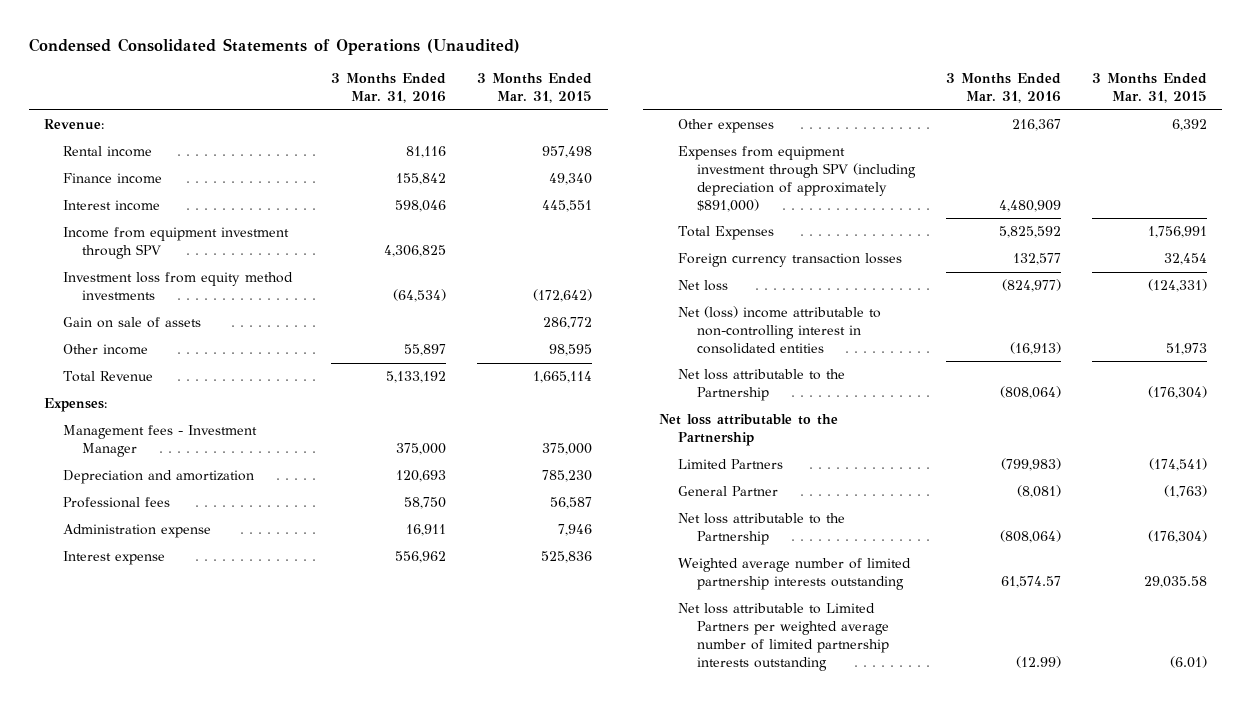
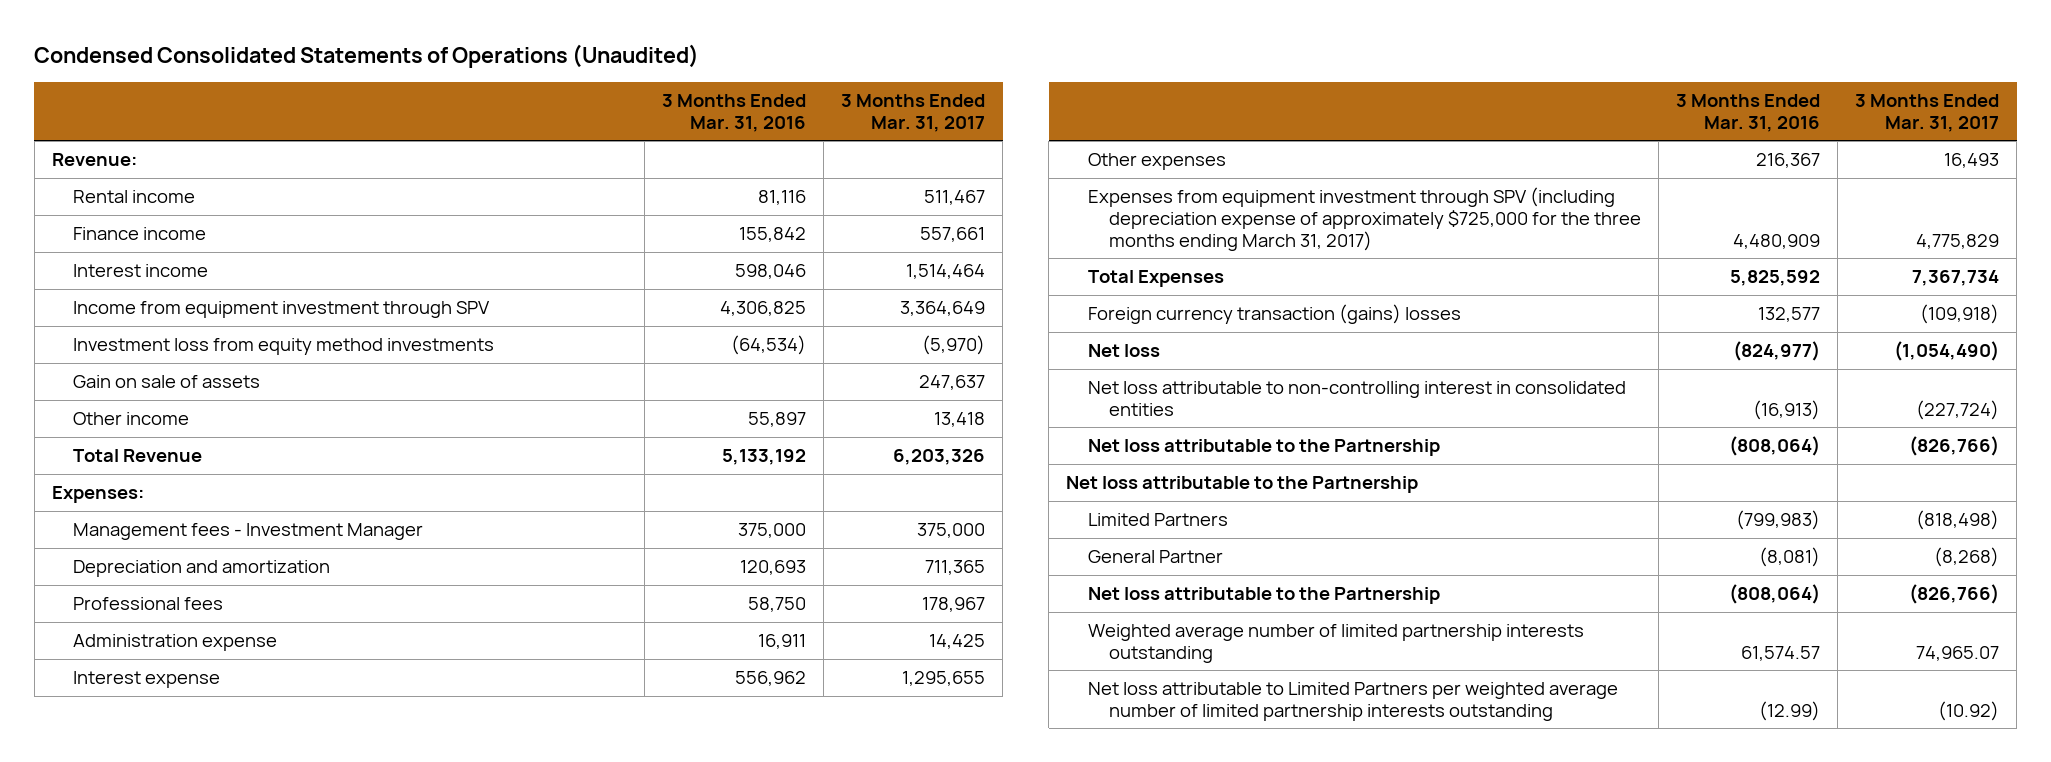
- | 3 Months Ended Mar. 31, 2016 | 3 Months Ended Mar. 31, 2015
+ | 3 Months Ended Mar. 31, 2016 | 3 Months Ended Mar. 31, 2017
- Expenses from equipment investment through SPV (including depreciation of approximately $891,000) | 4,480,909 |
+ Expenses from equipment investment through SPV (including depreciation expense of approximately $725,000 for the three months ending March 31, 2017) | 4,480,909 | 4,775,829
- Foreign currency transaction losses | 132,577 | 32,454
+ Foreign currency transaction (gains) losses | 132,577 | (109,918)
- Net (loss) income attributable to non-controlling interest in consolidated entities | (16,913) | 51,973
+ Net loss attributable to non-controlling interest in consolidated entities | (16,913) | (227,724)

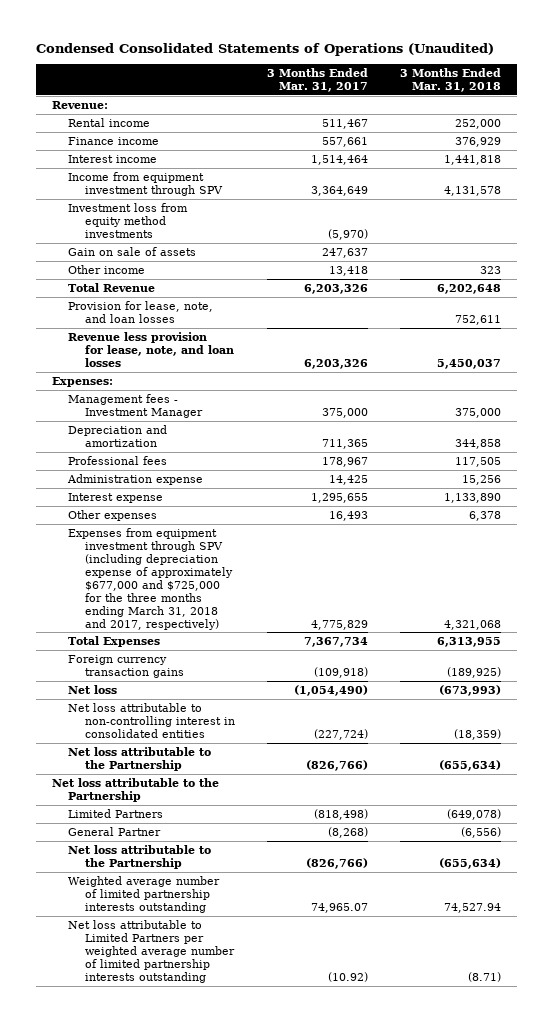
- | 3 Months Ended Mar. 31, 2016 | 3 Months Ended Mar. 31, 2017
+ | 3 Months Ended Mar. 31, 2017 | 3 Months Ended Mar. 31, 2018
+ Provision for lease, note, and loan losses | | 752,611
+ Revenue less provision for lease, note, and loan losses | 6,203,326 | 5,450,037
- Expenses from equipment investment through SPV (including depreciation expense of approximately $725,000 for the three months ending March 31, 2017) | 4,480,909 | 4,775,829
+ Expenses from equipment investment through SPV (including depreciation expense of approximately $677,000 and $725,000 for the three months ending March 31, 2018 and 2017, respectively) | 4,775,829 | 4,321,068
- Foreign currency transaction (gains) losses | 132,577 | (109,918)
+ Foreign currency transaction gains | (109,918) | (189,925)

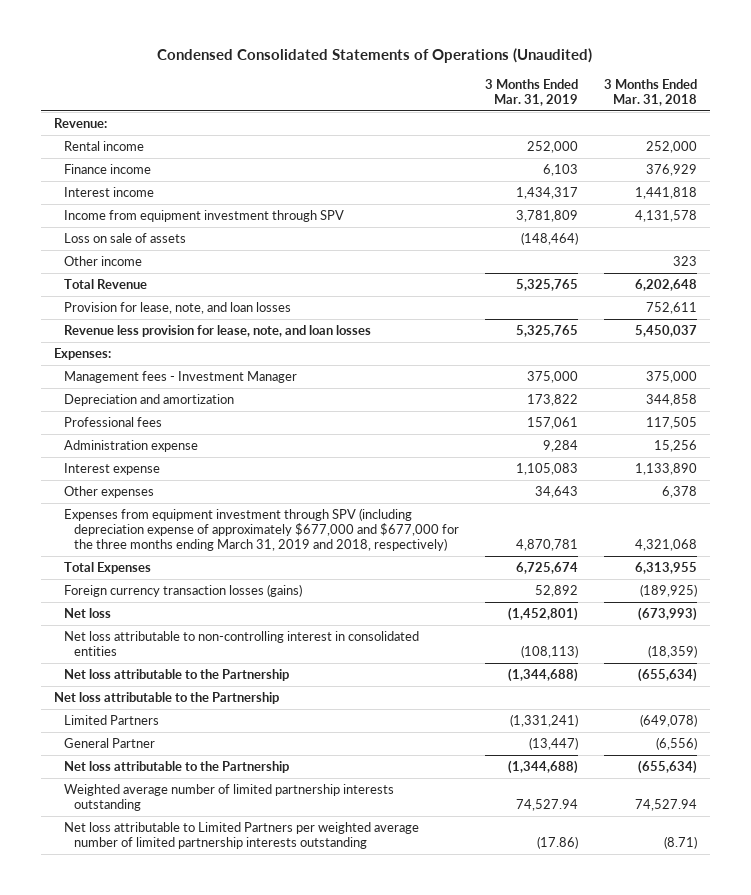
- | 3 Months Ended Mar. 31, 2017 | 3 Months Ended Mar. 31, 2018
+ | 3 Months Ended Mar. 31, 2019 | 3 Months Ended Mar. 31, 2018
- Investment loss from equity method investments | (5,970) |
- Gain on sale of assets | 247,637 |
+ Loss on sale of assets | (148,464) |
- Expenses from equipment investment through SPV (including depreciation expense of approximately $677,000 and $725,000 for the three months ending March 31, 2018 and 2017, respectively) | 4,775,829 | 4,321,068
+ Expenses from equipment investment through SPV (including depreciation expense of approximately $677,000 and $677,000 for the three months ending March 31, 2019 and 2018, respectively) | 4,870,781 | 4,321,068
- Foreign currency transaction gains | (109,918) | (189,925)
+ Foreign currency transaction losses (gains) | 52,892 | (189,925)

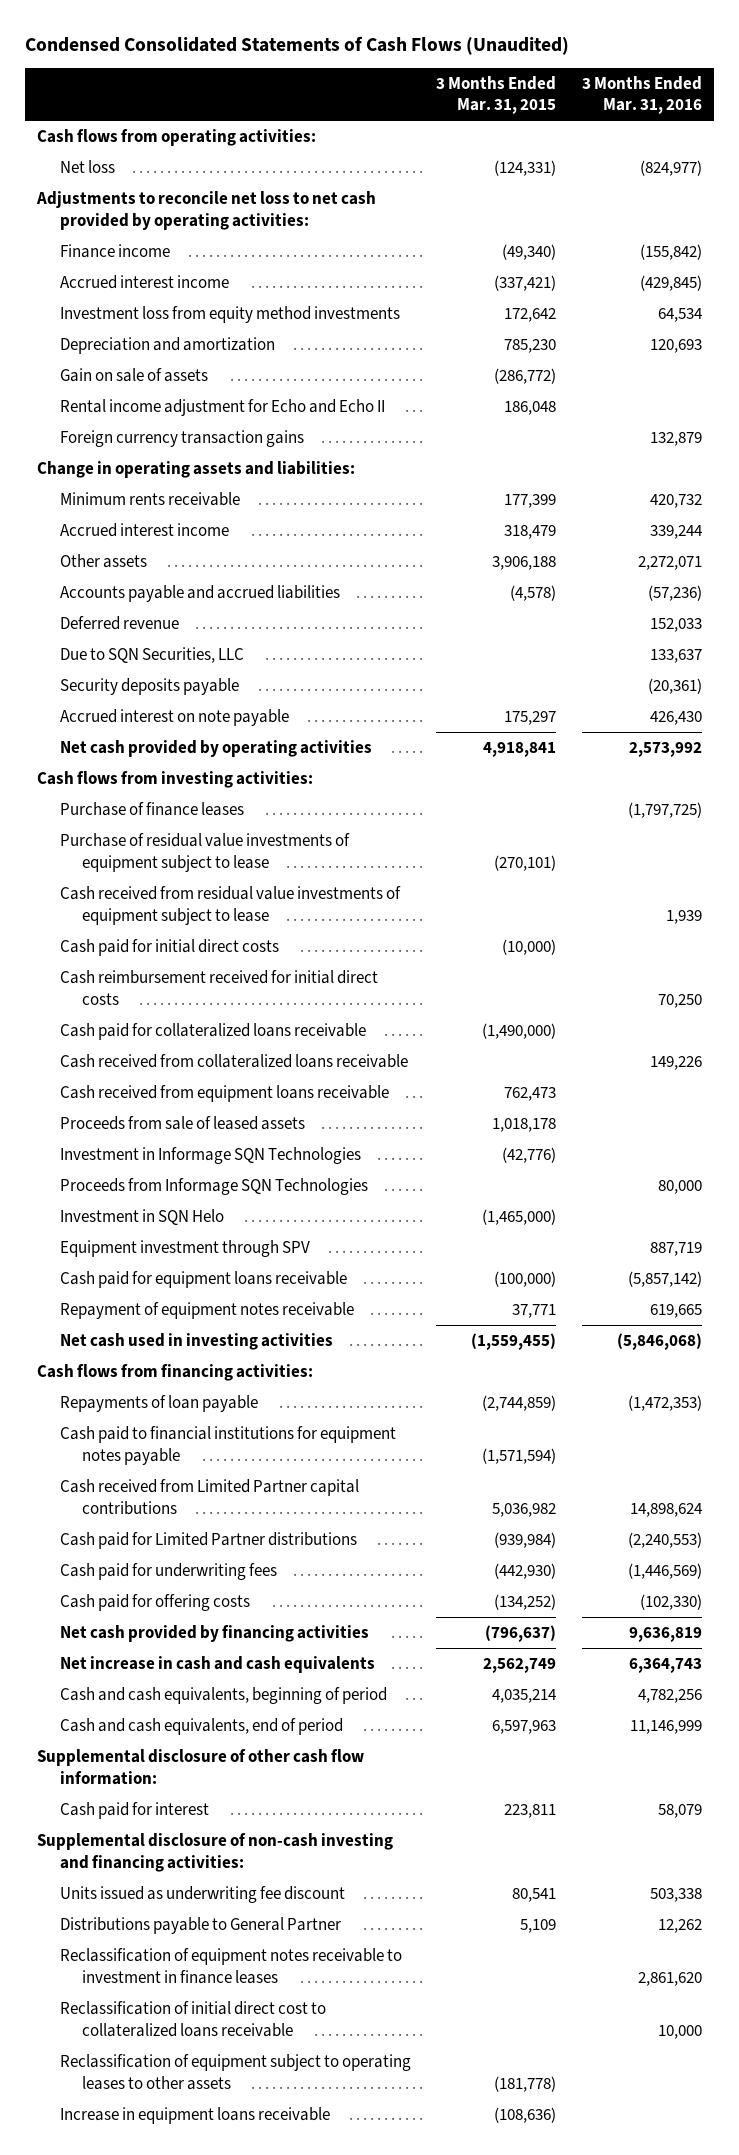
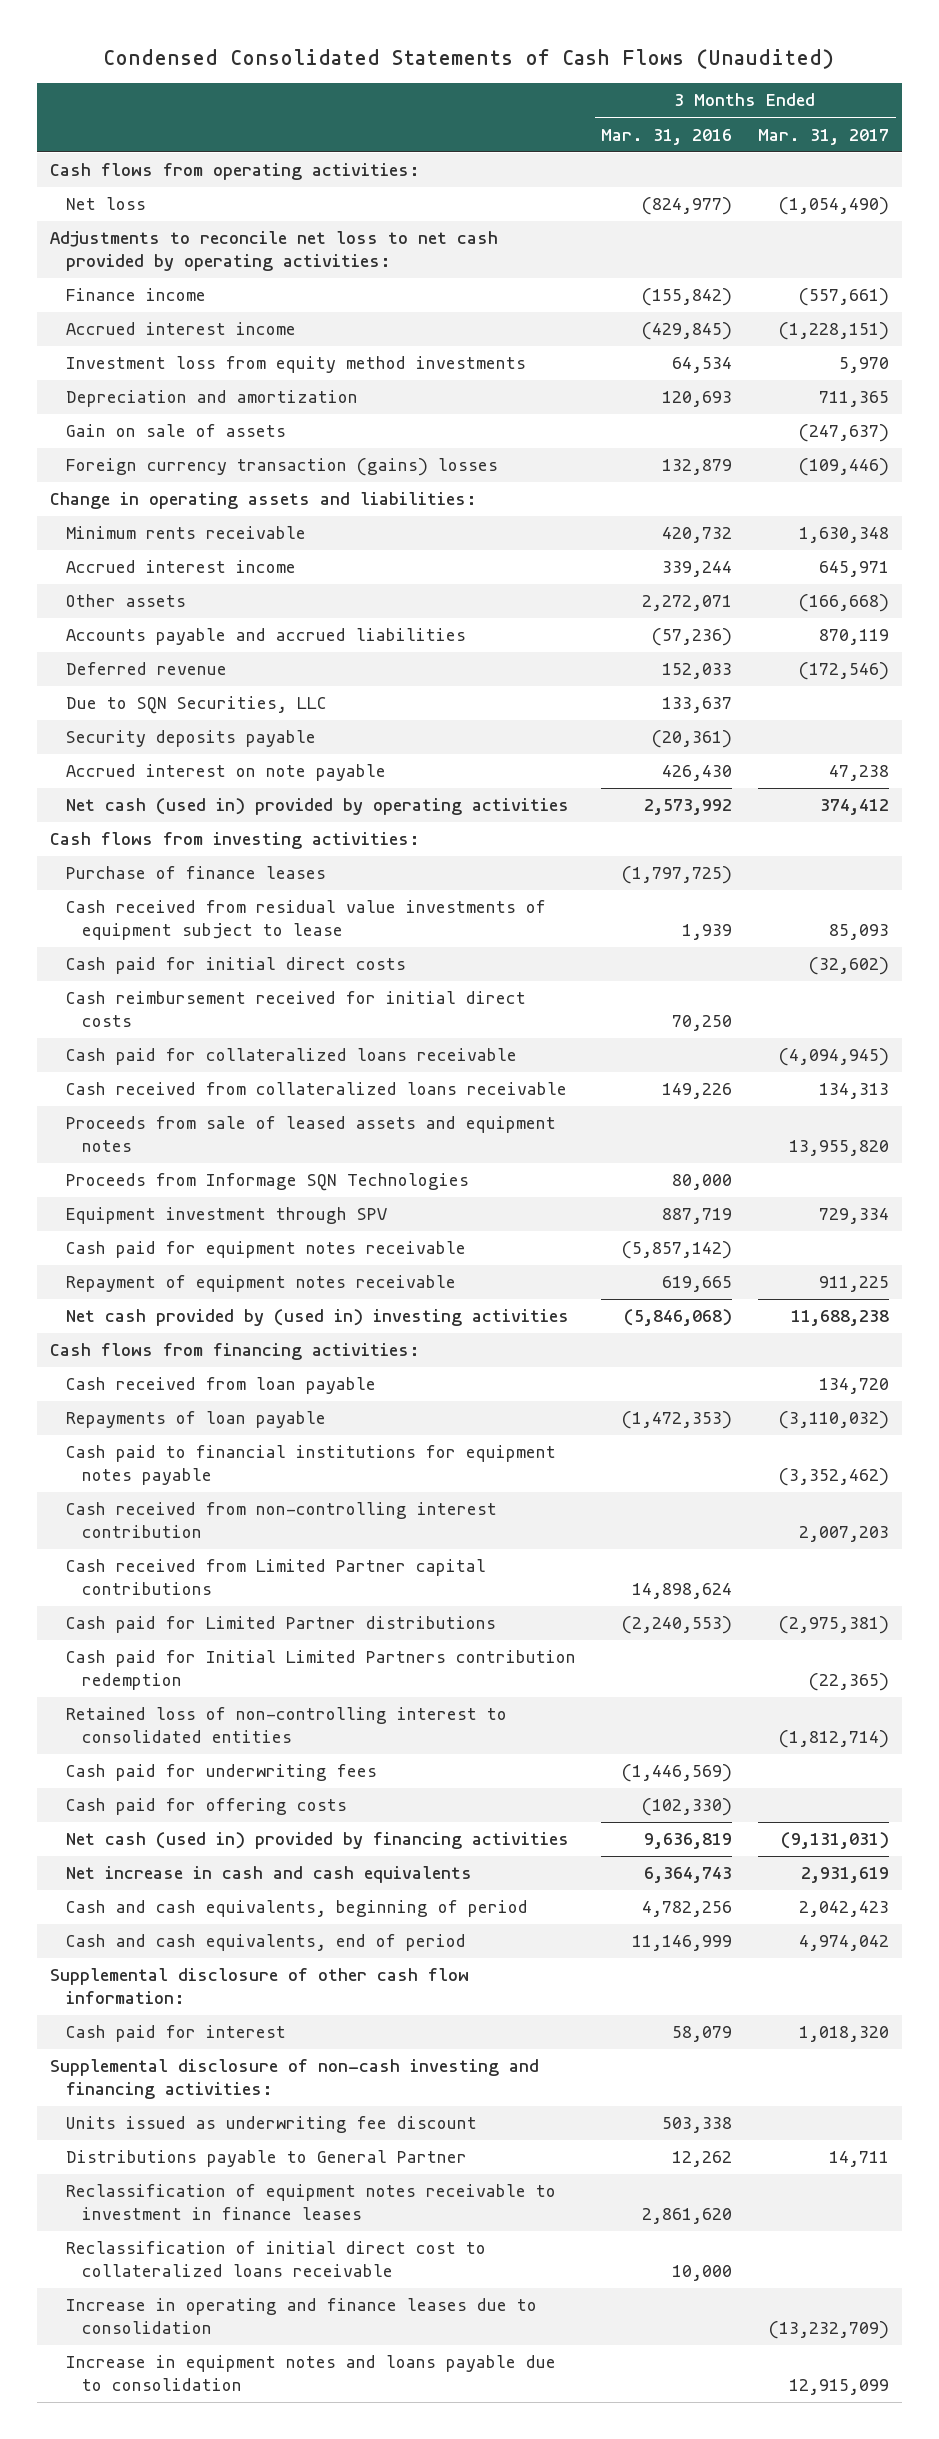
- | 3 Months Ended Mar. 31, 2015 | 3 Months Ended Mar. 31, 2016
+ | 3 Months Ended Mar. 31, 2016 | 3 Months Ended Mar. 31, 2017
- Rental income adjustment for Echo and Echo II | 186,048 |
- Foreign currency transaction gains | | 132,879
+ Foreign currency transaction (gains) losses | 132,879 | (109,446)
- Net cash provided by operating activities | 4,918,841 | 2,573,992
+ Net cash (used in) provided by operating activities | 2,573,992 | 374,412
- Purchase of residual value investments of equipment subject to lease | (270,101) |
- Cash received from equipment loans receivable | 762,473 |
- Proceeds from sale of leased assets | 1,018,178 |
- Investment in Informage SQN Technologies | (42,776) |
+ Proceeds from sale of leased assets and equipment notes | | 13,955,820
- Investment in SQN Helo | (1,465,000) |
- Cash paid for equipment loans receivable | (100,000) | (5,857,142)
+ Cash paid for equipment notes receivable | (5,857,142) |
- Net cash used in investing activities | (1,559,455) | (5,846,068)
+ Net cash provided by (used in) investing activities | (5,846,068) | 11,688,238
+ Cash received from loan payable | | 134,720
+ Cash received from non-controlling interest contribution | | 2,007,203
+ Cash paid for Initial Limited Partners contribution redemption | | (22,365)
+ Retained loss of non-controlling interest to consolidated entities | | (1,812,714)
- Net cash provided by financing activities | (796,637) | 9,636,819
+ Net cash (used in) provided by financing activities | 9,636,819 | (9,131,031)
- Reclassification of equipment subject to operating leases to other assets | (181,778) |
- Increase in equipment loans receivable | (108,636) |
+ Increase in operating and finance leases due to consolidation | | (13,232,709)
+ Increase in equipment notes and loans payable due to consolidation | | 12,915,099

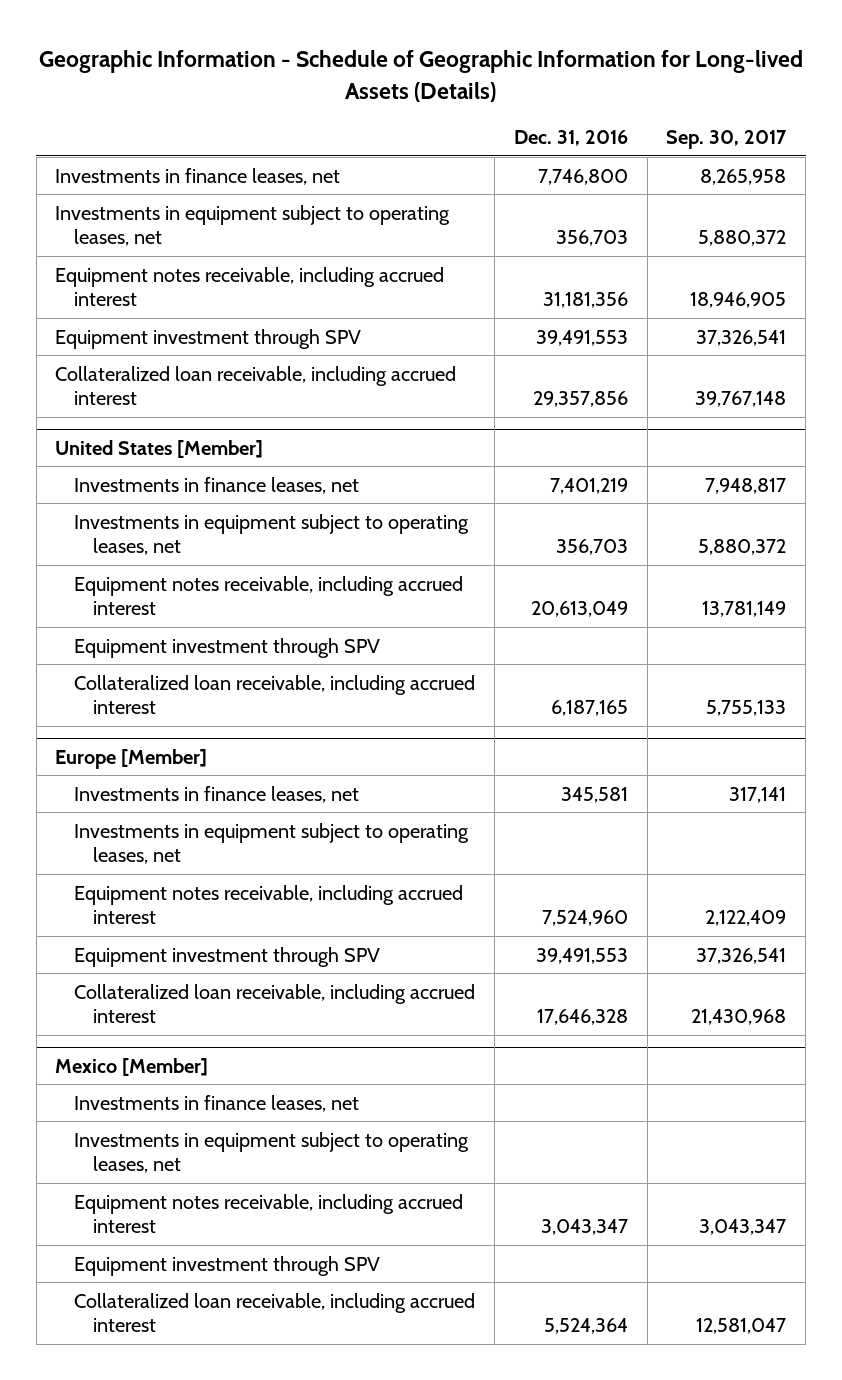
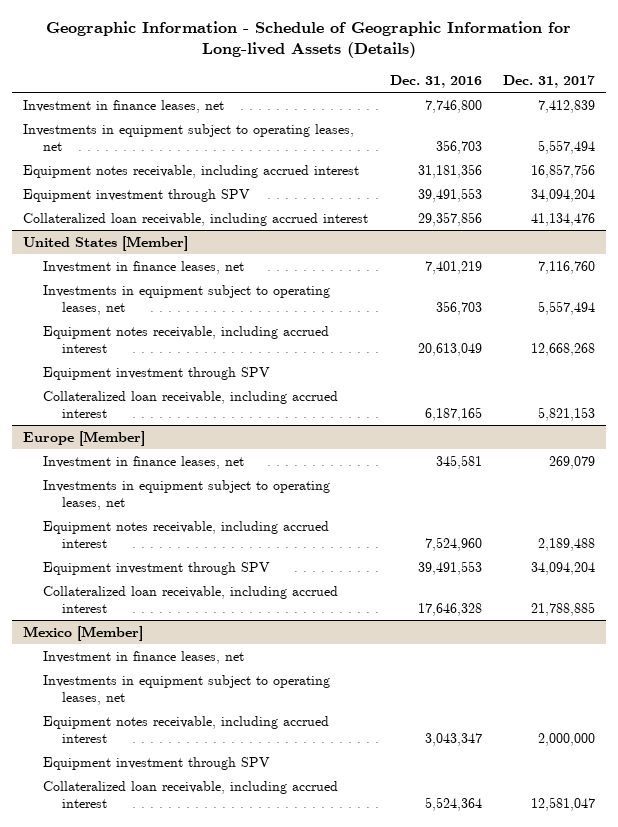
- | Dec. 31, 2016 | Sep. 30, 2017
+ | Dec. 31, 2016 | Dec. 31, 2017
- Investments in finance leases, net | 7,746,800 | 8,265,958
+ Investment in finance leases, net | 7,746,800 | 7,412,839
@ United States [Member]
- Investments in finance leases, net | 7,401,219 | 7,948,817
+ Investment in finance leases, net | 7,401,219 | 7,116,760
@ Europe [Member]
- Investments in finance leases, net | 345,581 | 317,141
+ Investment in finance leases, net | 345,581 | 269,079
@ Mexico [Member]
- Investments in finance leases, net
+ Investment in finance leases, net

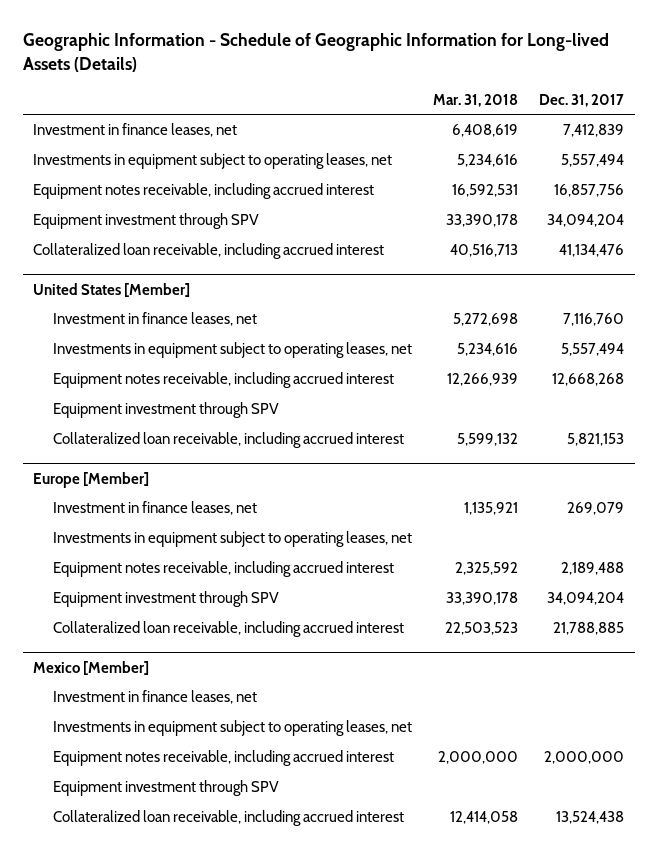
- | Dec. 31, 2016 | Dec. 31, 2017
+ | Mar. 31, 2018 | Dec. 31, 2017
@ Mexico [Member]
- Collateralized loan receivable, including accrued interest | 5,524,364 | 12,581,047
+ Collateralized loan receivable, including accrued interest | 12,414,058 | 13,524,438

